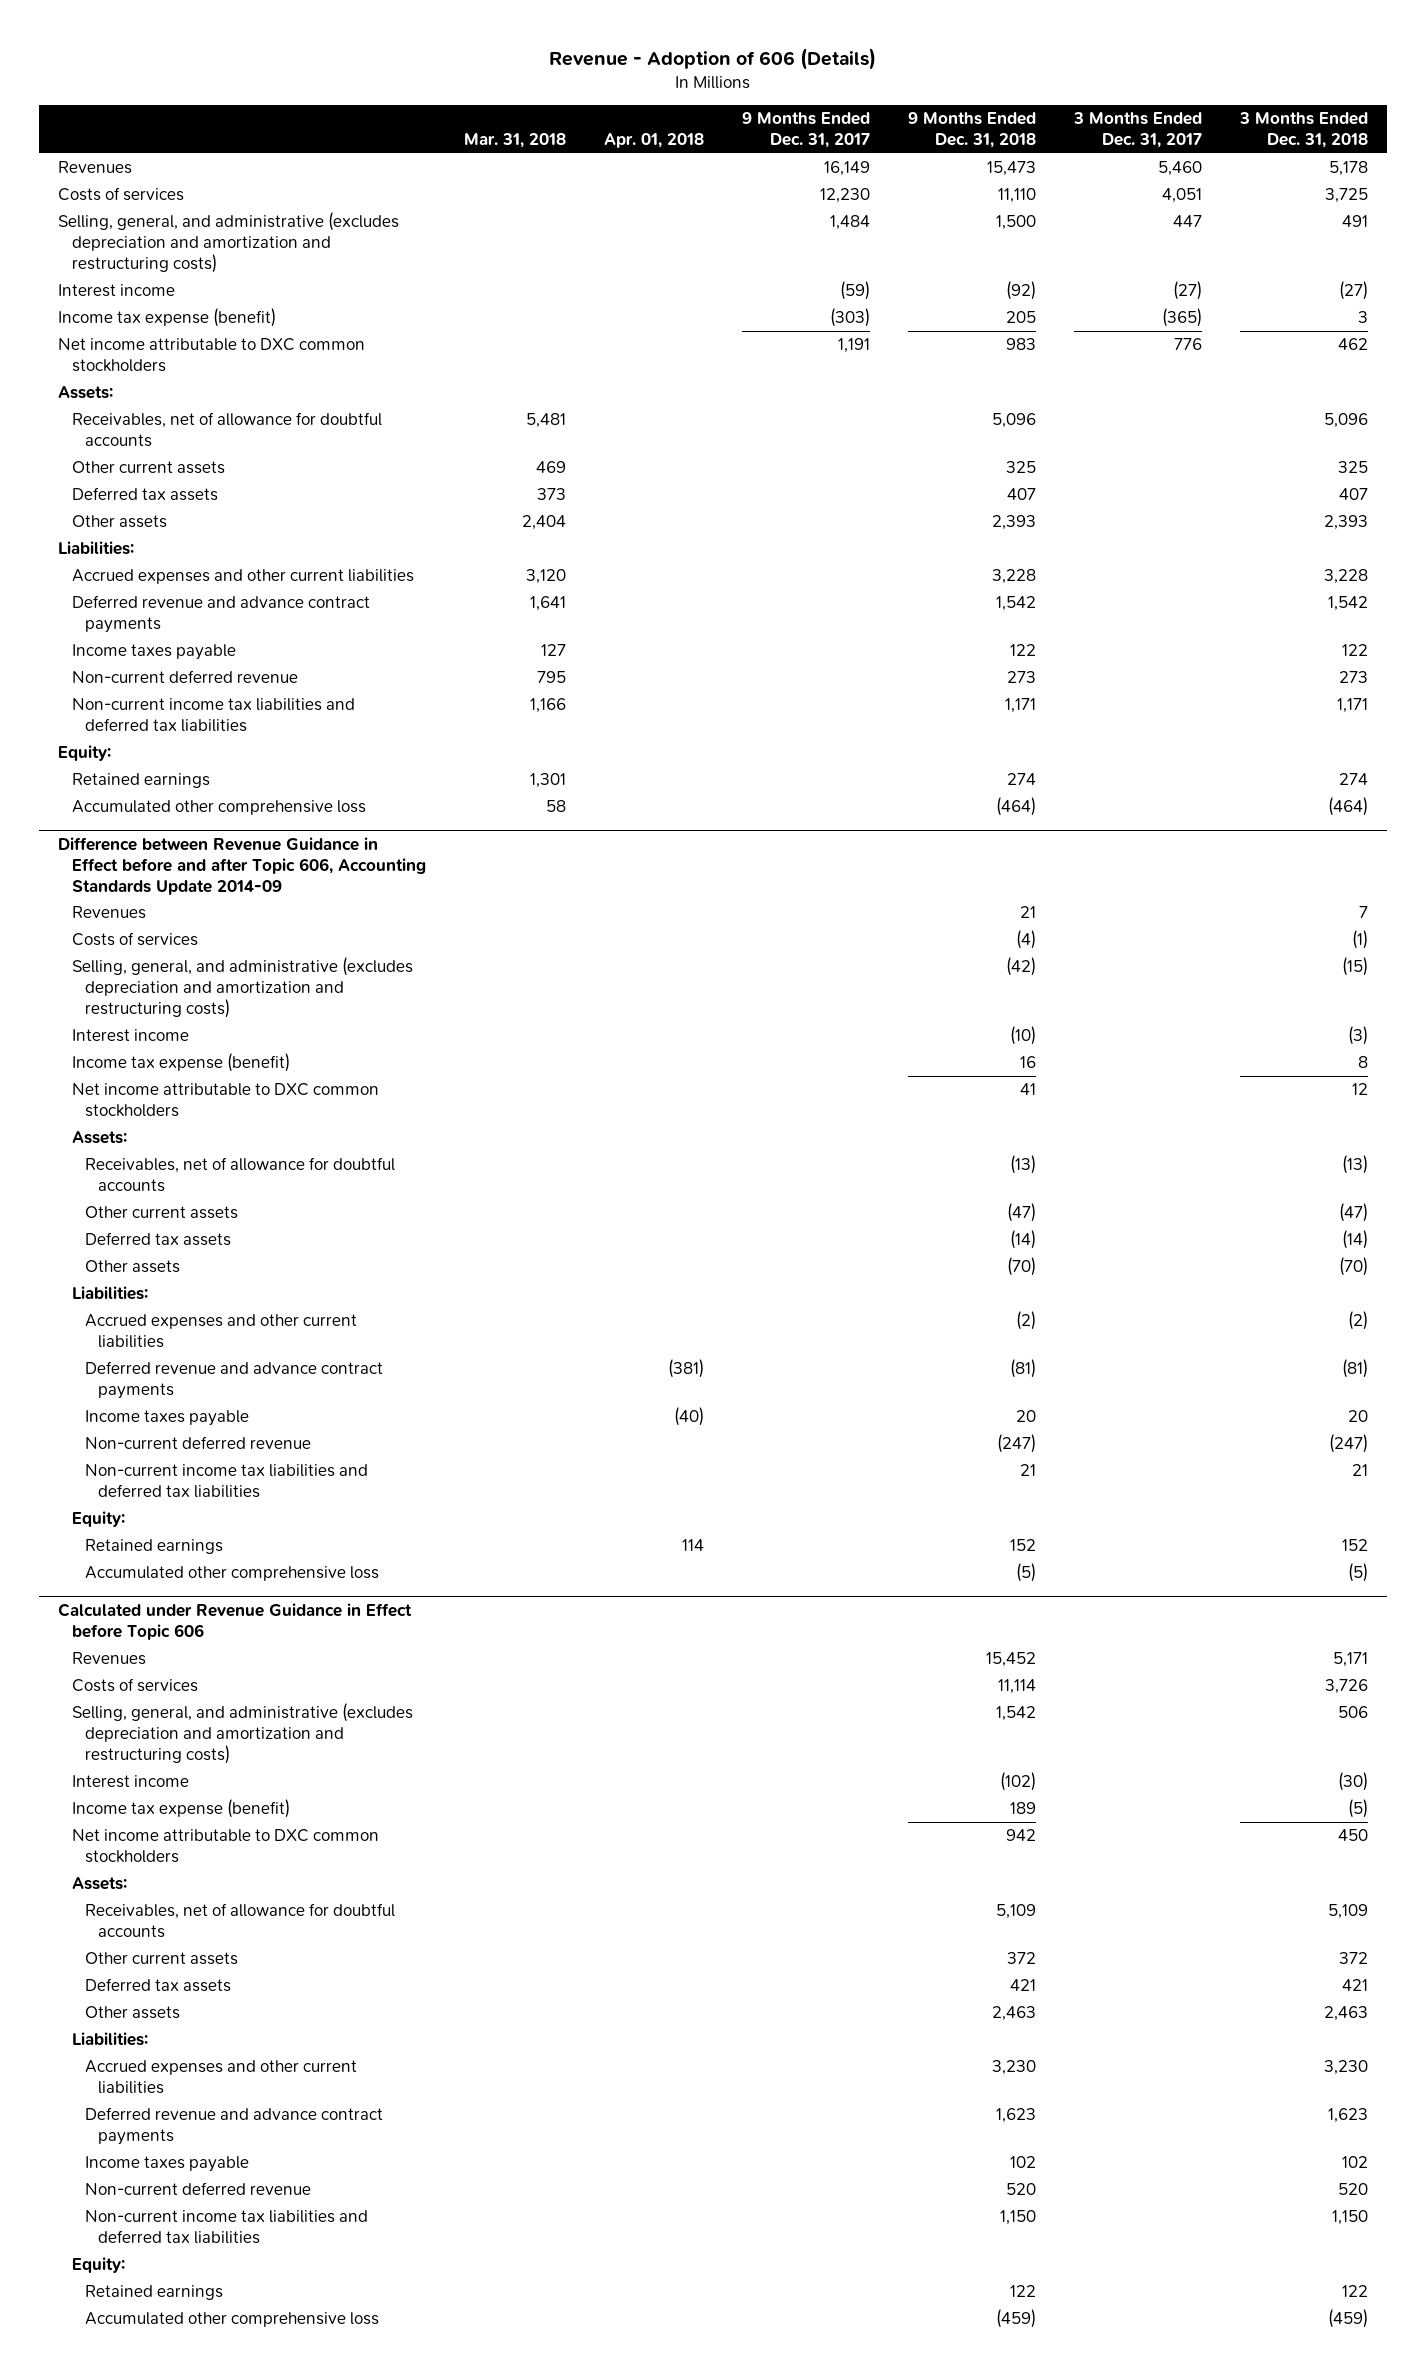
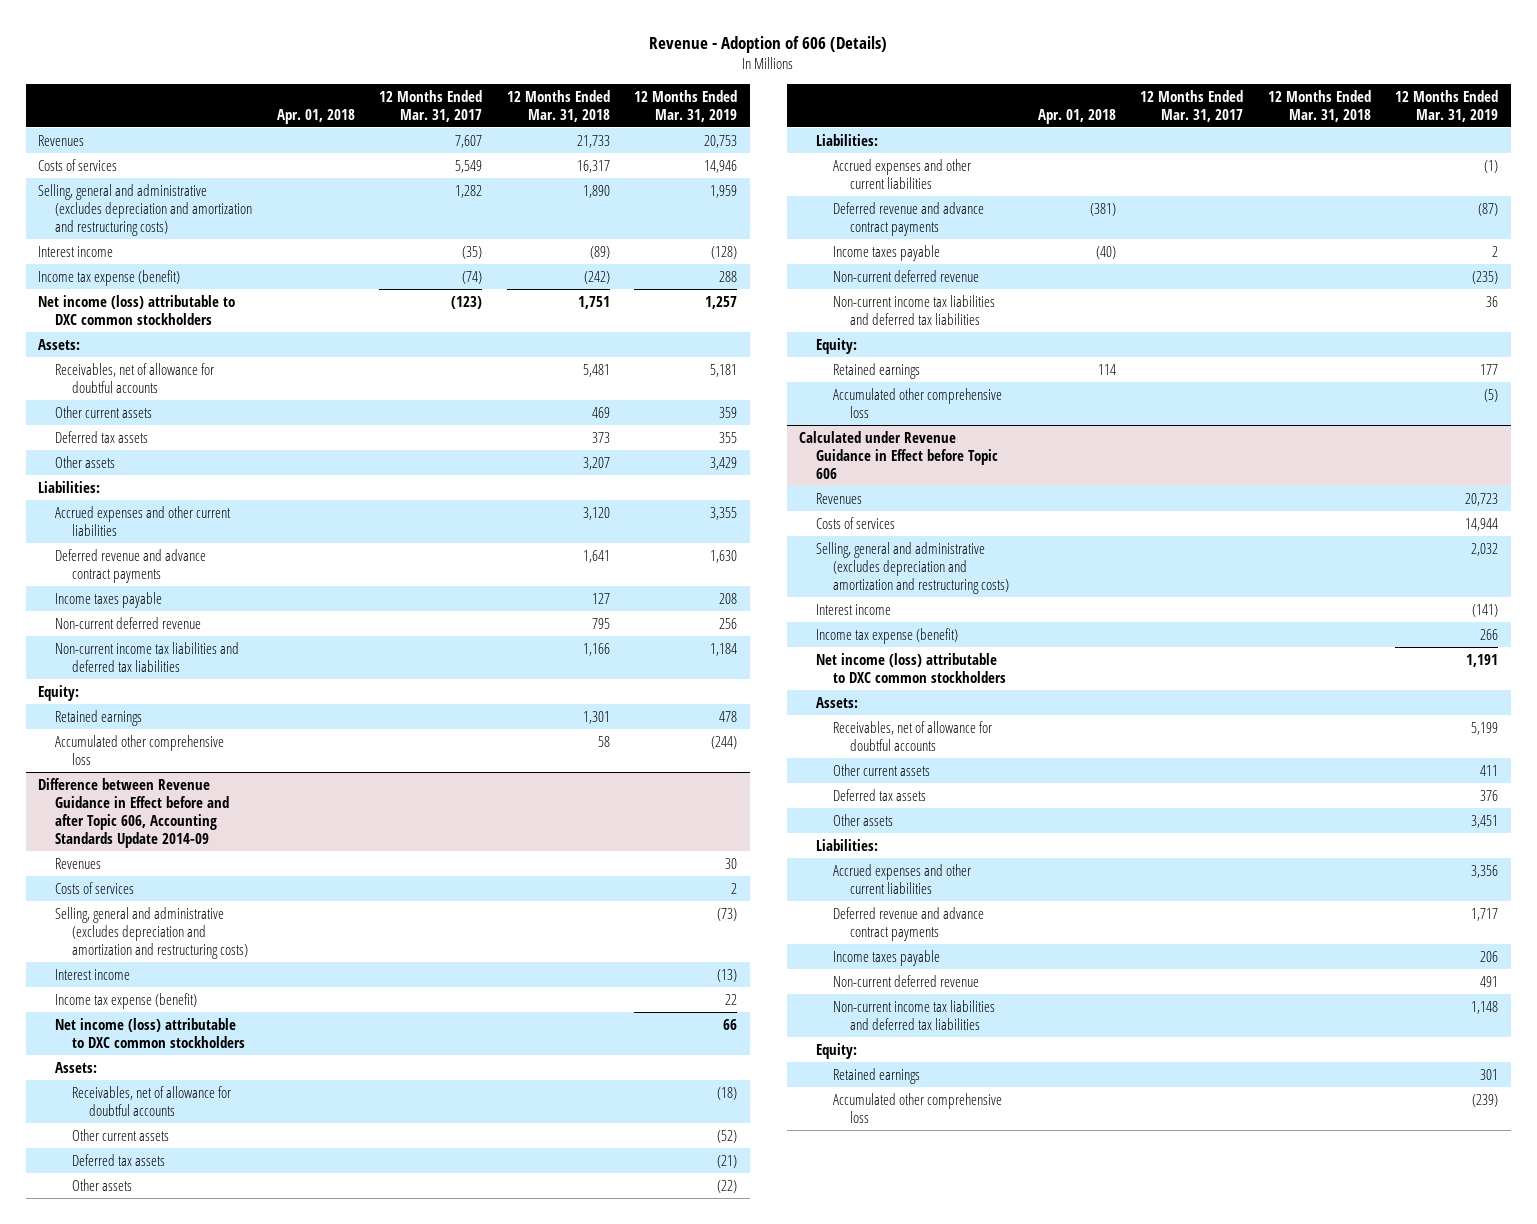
- | Mar. 31, 2018 | Apr. 01, 2018 | 9 Months Ended Dec. 31, 2017 | 9 Months Ended Dec. 31, 2018 | 3 Months Ended Dec. 31, 2017 | 3 Months Ended Dec. 31, 2018
+ | Apr. 01, 2018 | 12 Months Ended Mar. 31, 2017 | 12 Months Ended Mar. 31, 2018 | 12 Months Ended Mar. 31, 2019
- Selling, general, and administrative (excludes depreciation and amortization and restructuring costs) | | | 1,484 | 1,500 | 447 | 491
+ Selling, general and administrative (excludes depreciation and amortization and restructuring costs) | | 1,282 | 1,890 | 1,959
- Net income attributable to DXC common stockholders | | | 1,191 | 983 | 776 | 462
+ Net income (loss) attributable to DXC common stockholders | | (123) | 1,751 | 1,257
@ Difference between Revenue Guidance in Effect before and after Topic 606, Accounting Standards Update 2014-09
- Selling, general, and administrative (excludes depreciation and amortization and restructuring costs) | | | | (42) | | (15)
+ Selling, general and administrative (excludes depreciation and amortization and restructuring costs) | | | | (73)
- Net income attributable to DXC common stockholders | | | | 41 | | 12
+ Net income (loss) attributable to DXC common stockholders | | | | 66
@ Calculated under Revenue Guidance in Effect before Topic 606
- Selling, general, and administrative (excludes depreciation and amortization and restructuring costs) | | | | 1,542 | | 506
+ Selling, general and administrative (excludes depreciation and amortization and restructuring costs) | | | | 2,032
- Net income attributable to DXC common stockholders | | | | 942 | | 450
+ Net income (loss) attributable to DXC common stockholders | | | | 1,191

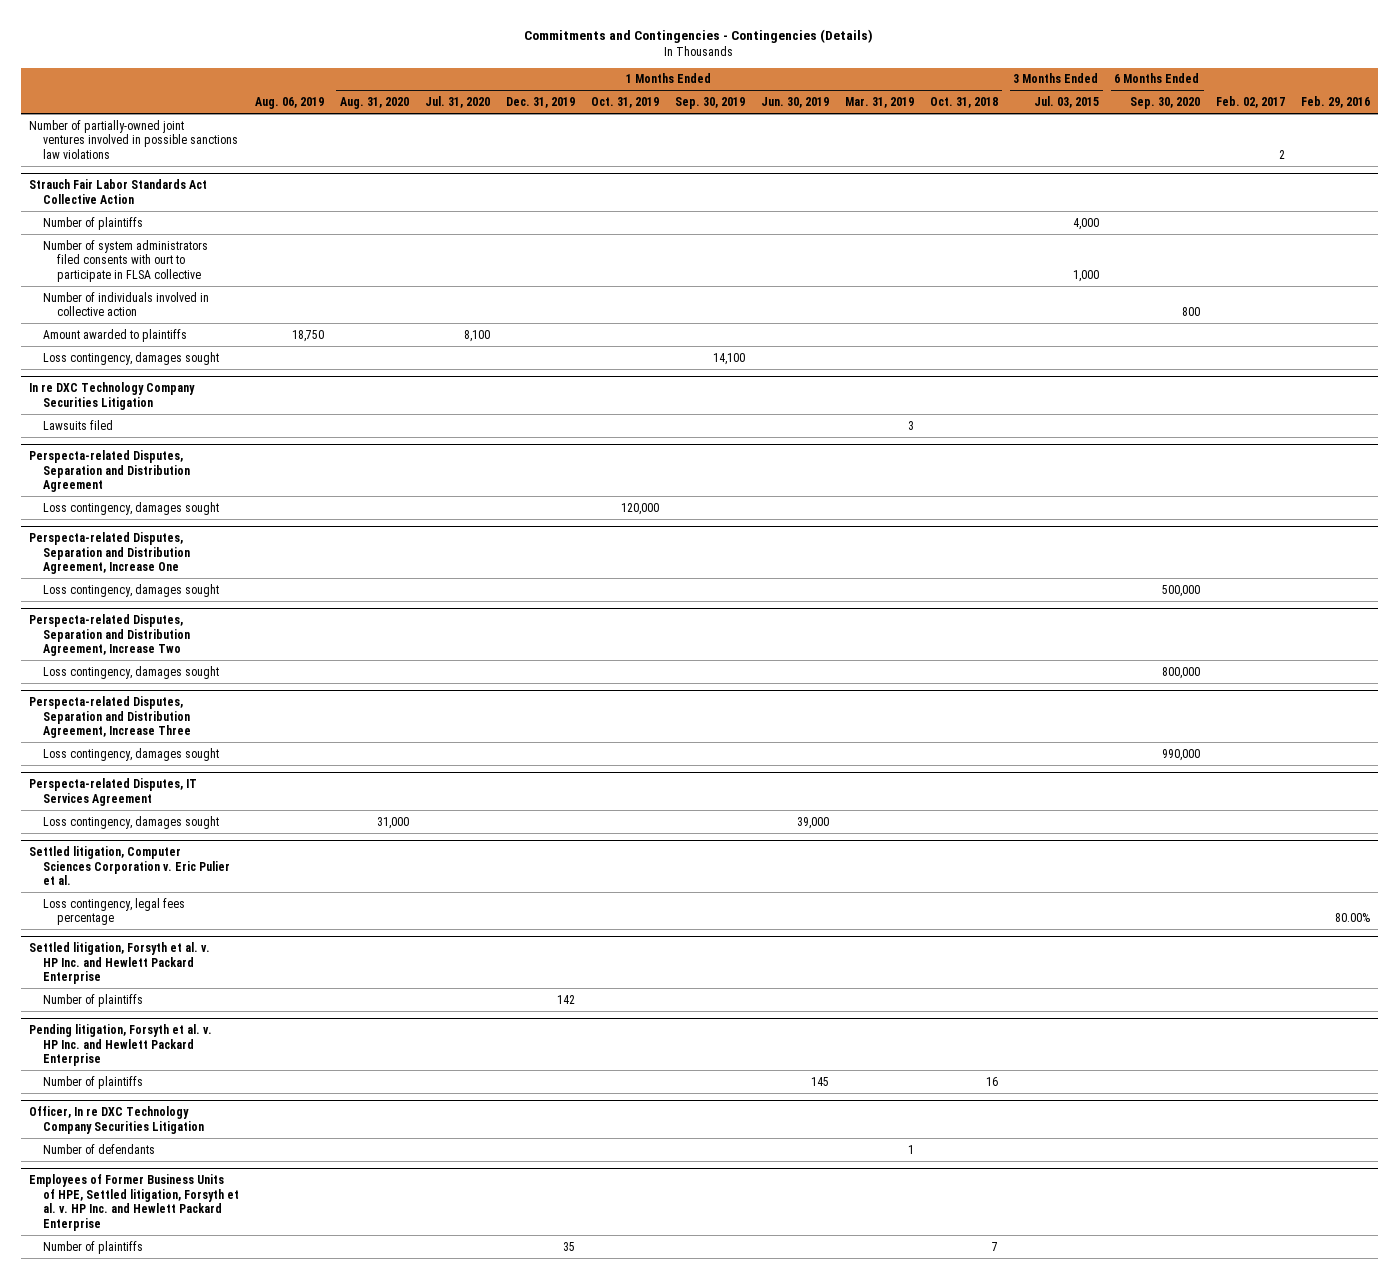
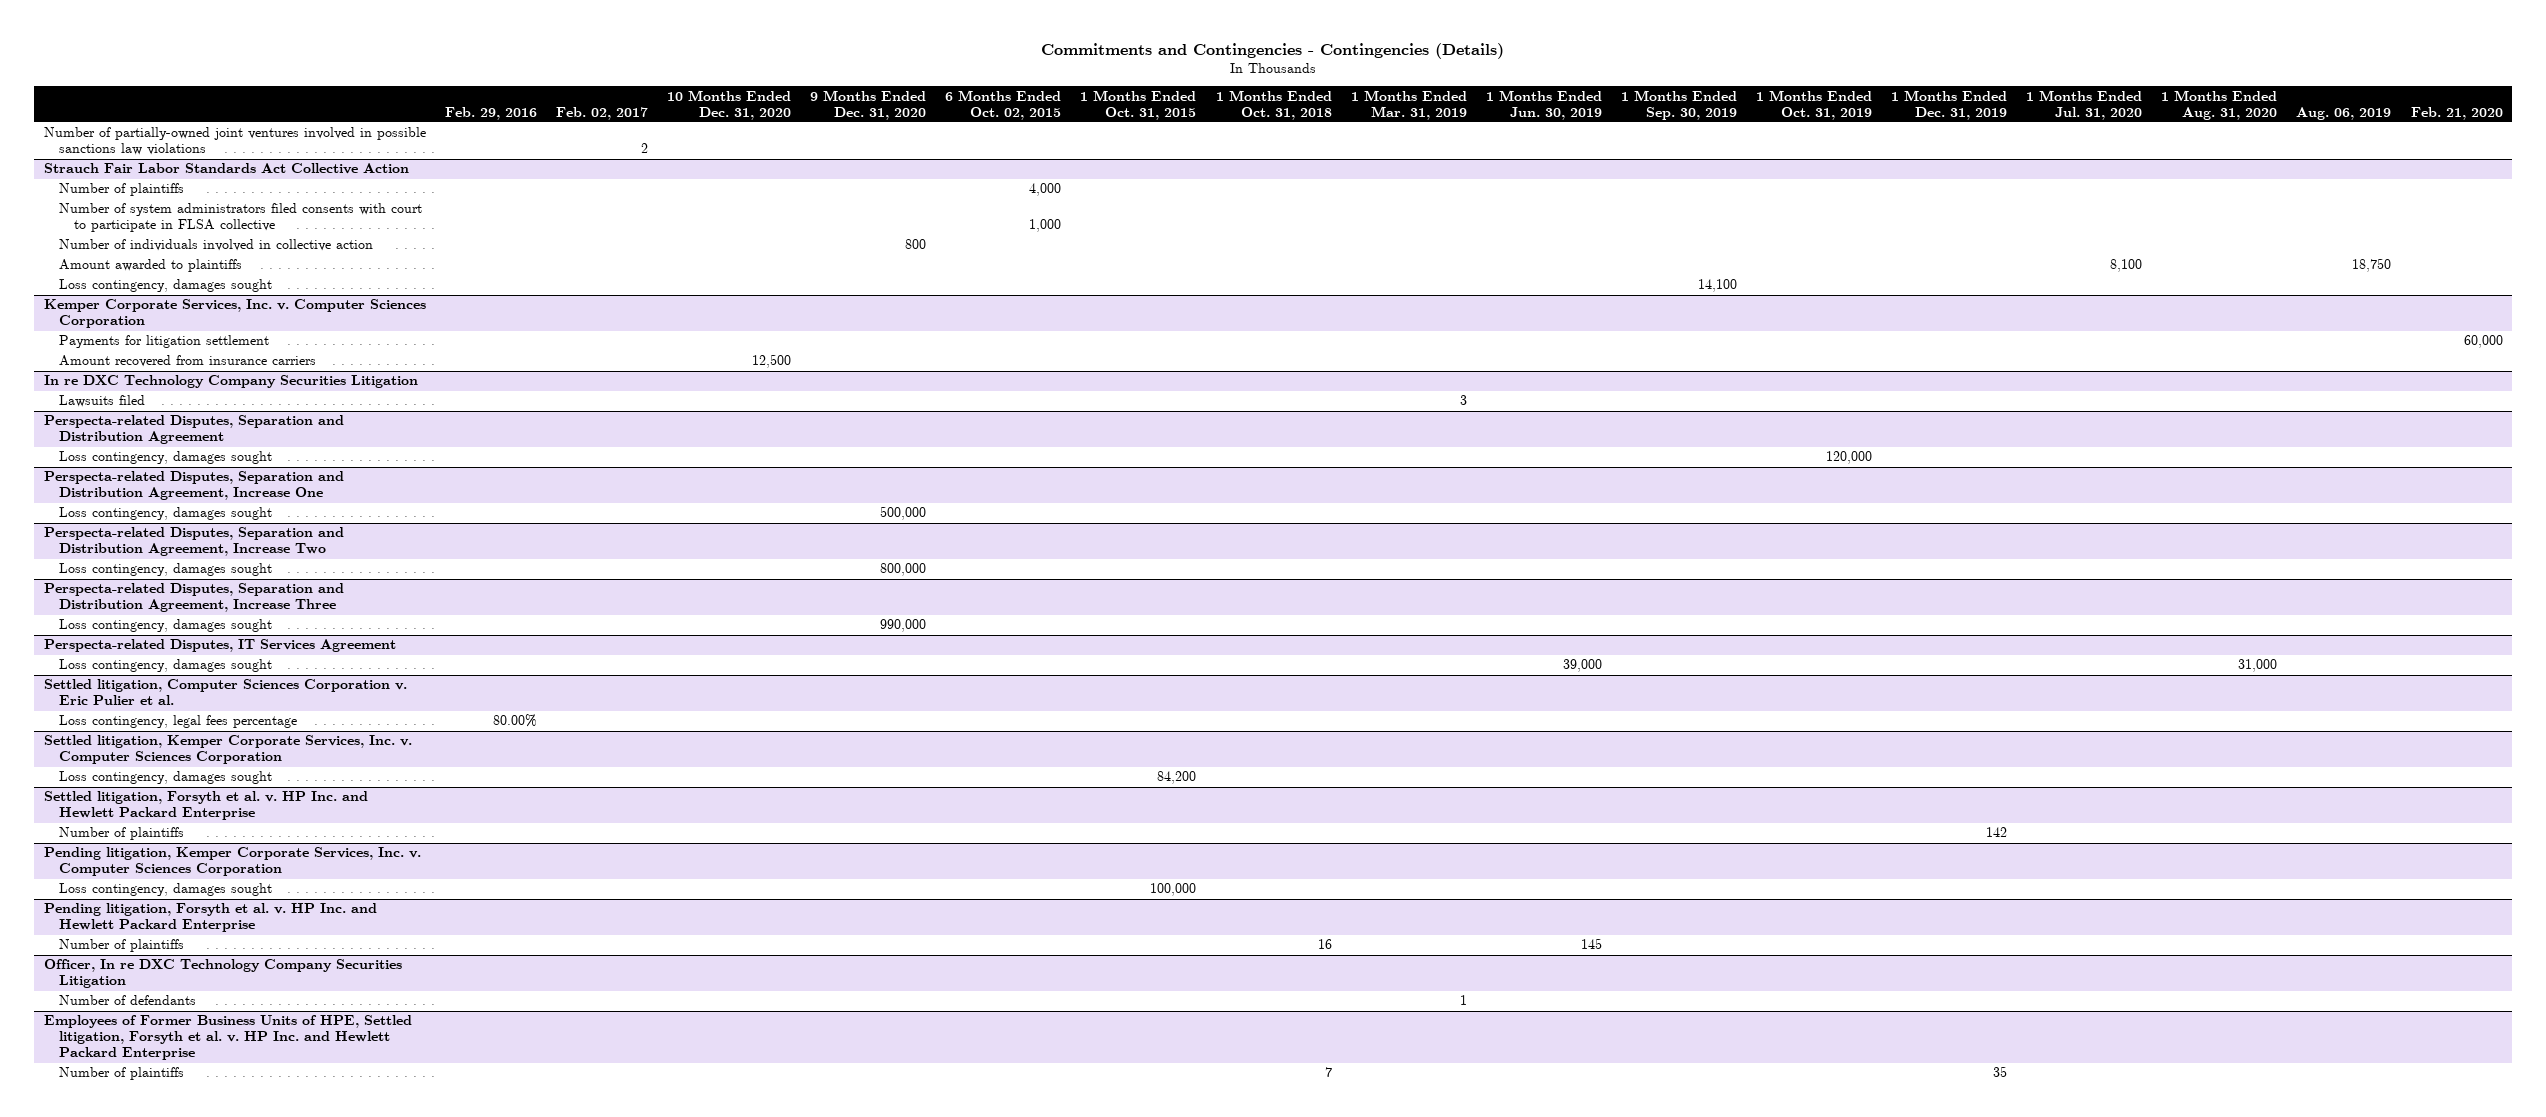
- | Aug. 06, 2019 | 1 Months Ended Aug. 31, 2020 | 1 Months Ended Jul. 31, 2020 | 1 Months Ended Dec. 31, 2019 | 1 Months Ended Oct. 31, 2019 | 1 Months Ended Sep. 30, 2019 | 1 Months Ended Jun. 30, 2019 | 1 Months Ended Mar. 31, 2019 | 1 Months Ended Oct. 31, 2018 | 3 Months Ended Jul. 03, 2015 | 6 Months Ended Sep. 30, 2020 | Feb. 02, 2017 | Feb. 29, 2016
+ | Feb. 29, 2016 | Feb. 02, 2017 | 10 Months Ended Dec. 31, 2020 | 9 Months Ended Dec. 31, 2020 | 6 Months Ended Oct. 02, 2015 | 1 Months Ended Oct. 31, 2015 | 1 Months Ended Oct. 31, 2018 | 1 Months Ended Mar. 31, 2019 | 1 Months Ended Jun. 30, 2019 | 1 Months Ended Sep. 30, 2019 | 1 Months Ended Oct. 31, 2019 | 1 Months Ended Dec. 31, 2019 | 1 Months Ended Jul. 31, 2020 | 1 Months Ended Aug. 31, 2020 | Aug. 06, 2019 | Feb. 21, 2020
@ Strauch Fair Labor Standards Act Collective Action
- Number of system administrators filed consents with ourt to participate in FLSA collective | | | | | | | | | | 1,000 | | |
+ Number of system administrators filed consents with court to participate in FLSA collective | | | | | 1,000 | | | | | | | | | | |
+ Kemper Corporate Services, Inc. v. Computer Sciences Corporation
+ Payments for litigation settlement | | | | | | | | | | | | | | | | 60,000
+ Amount recovered from insurance carriers | | | 12,500 | | | | | | | | | | | | |
+ Settled litigation, Kemper Corporate Services, Inc. v. Computer Sciences Corporation
+ Loss contingency, damages sought | | | | | | 84,200 | | | | | | | | | |
+ Pending litigation, Kemper Corporate Services, Inc. v. Computer Sciences Corporation
+ Loss contingency, damages sought | | | | | | 100,000 | | | | | | | | | |

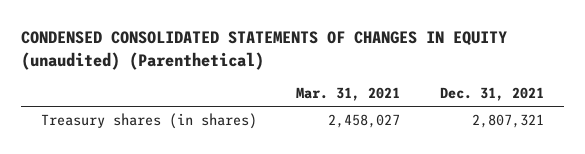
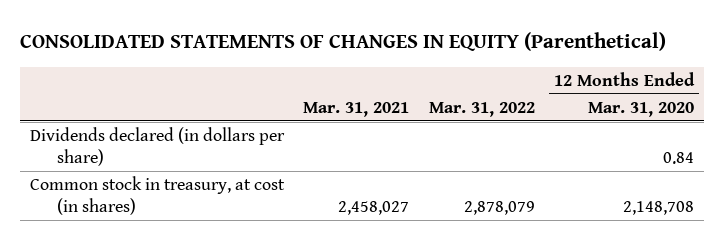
- CONDENSED CONSOLIDATED STATEMENTS OF CHANGES IN EQUITY (unaudited) (Parenthetical)
+ CONSOLIDATED STATEMENTS OF CHANGES IN EQUITY (Parenthetical)
- | Mar. 31, 2021 | Dec. 31, 2021
+ | Mar. 31, 2021 | Mar. 31, 2022 | 12 Months Ended Mar. 31, 2020
- Treasury shares (in shares) | 2,458,027 | 2,807,321
+ Dividends declared (in dollars per share) | | | 0.84
+ Common stock in treasury, at cost (in shares) | 2,458,027 | 2,878,079 | 2,148,708

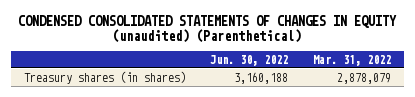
- CONSOLIDATED STATEMENTS OF CHANGES IN EQUITY (Parenthetical)
+ CONDENSED CONSOLIDATED STATEMENTS OF CHANGES IN EQUITY (unaudited) (Parenthetical)
- | Mar. 31, 2021 | Mar. 31, 2022 | 12 Months Ended Mar. 31, 2020
+ | Jun. 30, 2022 | Mar. 31, 2022
- Dividends declared (in dollars per share) | | | 0.84
- Common stock in treasury, at cost (in shares) | 2,458,027 | 2,878,079 | 2,148,708
+ Treasury shares (in shares) | 3,160,188 | 2,878,079

